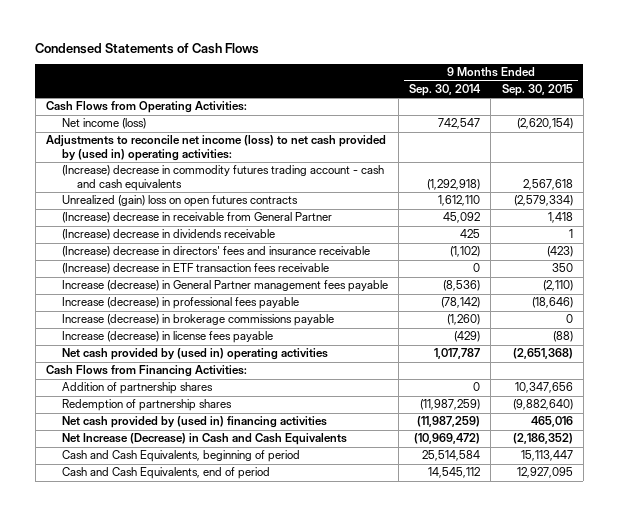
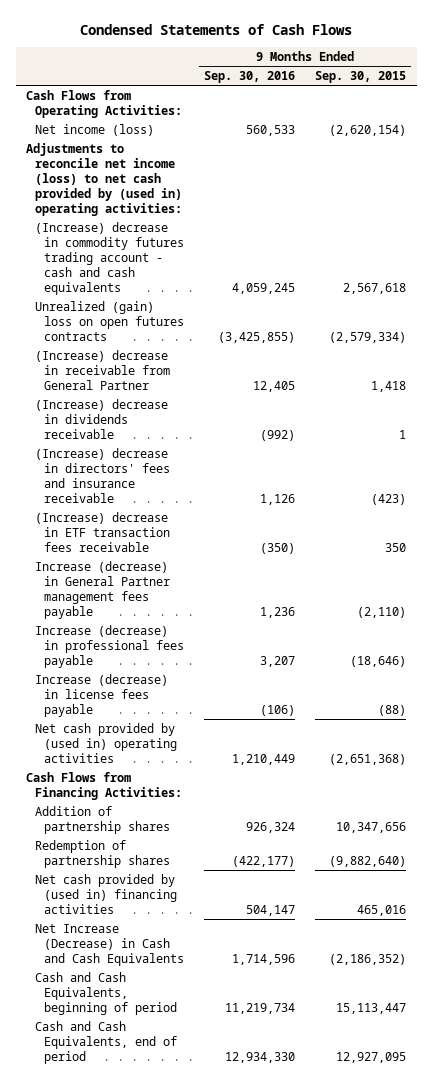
- | 9 Months Ended Sep. 30, 2014 | 9 Months Ended Sep. 30, 2015
+ | 9 Months Ended Sep. 30, 2016 | 9 Months Ended Sep. 30, 2015
- Increase (decrease) in brokerage commissions payable | (1,260) | 0

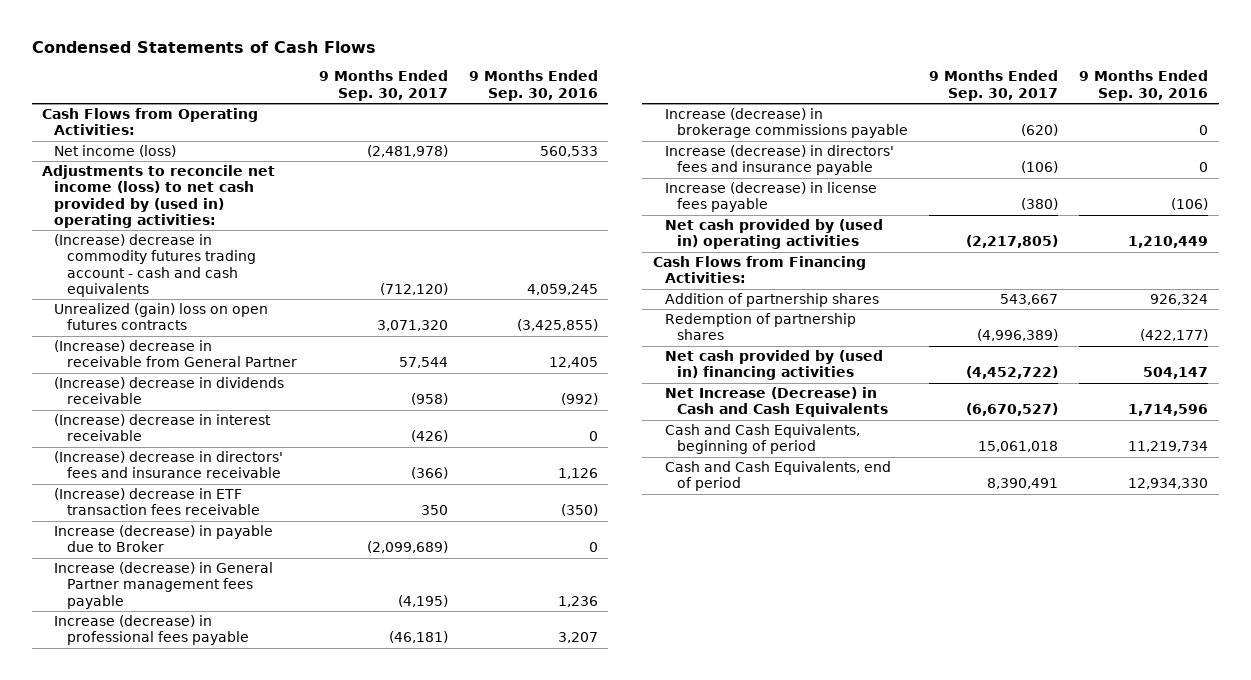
- | 9 Months Ended Sep. 30, 2016 | 9 Months Ended Sep. 30, 2015
+ | 9 Months Ended Sep. 30, 2017 | 9 Months Ended Sep. 30, 2016
+ (Increase) decrease in interest receivable | (426) | 0
+ Increase (decrease) in payable due to Broker | (2,099,689) | 0
+ Increase (decrease) in brokerage commissions payable | (620) | 0
+ Increase (decrease) in directors' fees and insurance payable | (106) | 0

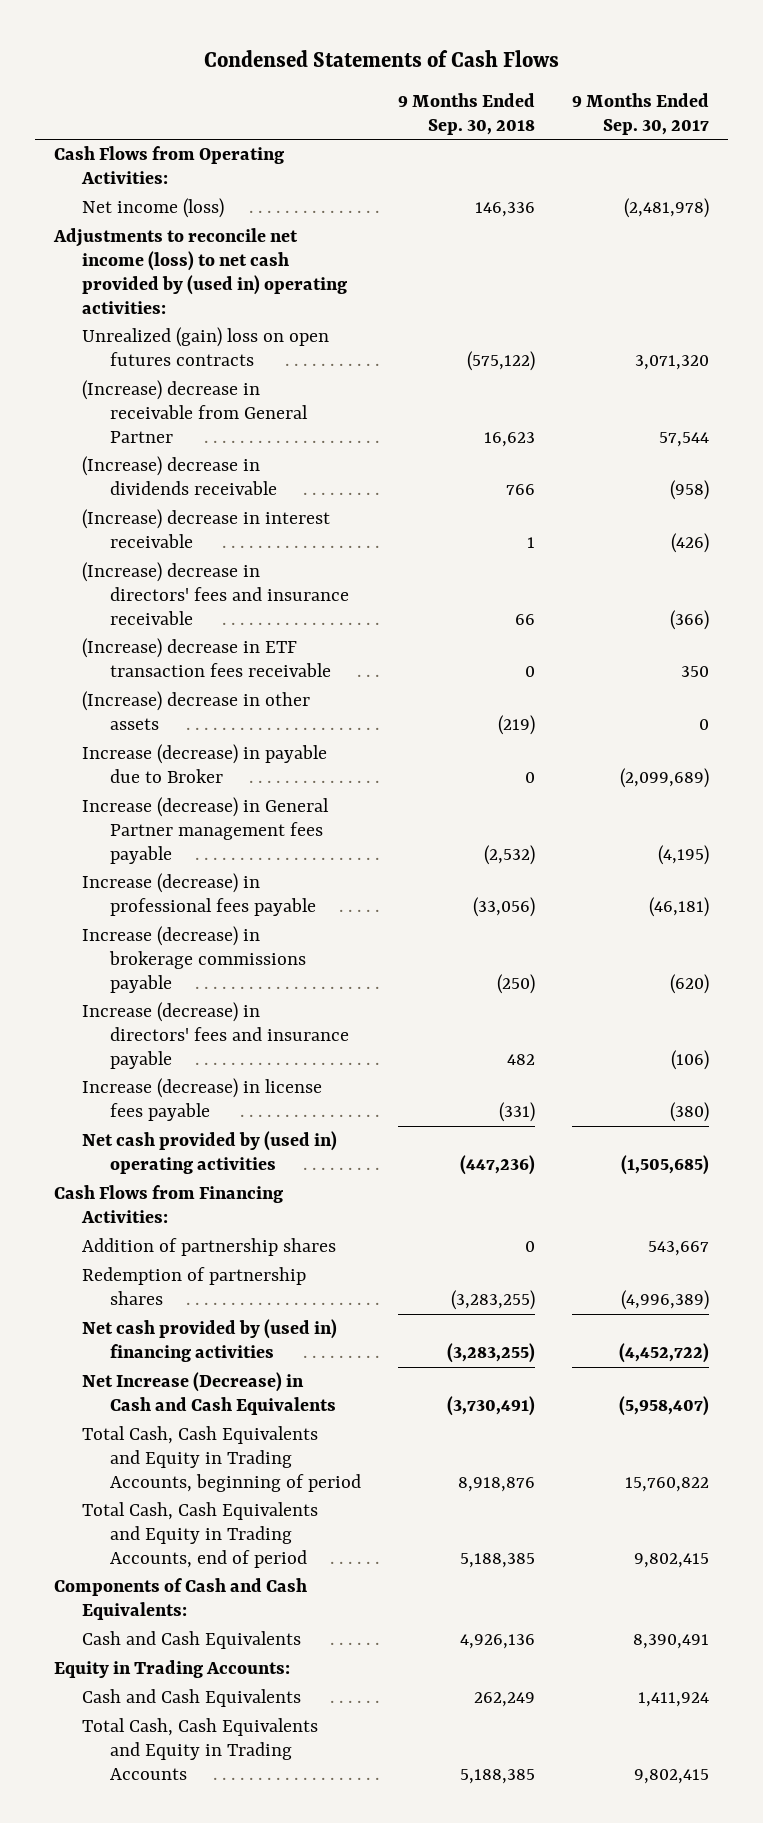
- | 9 Months Ended Sep. 30, 2017 | 9 Months Ended Sep. 30, 2016
+ | 9 Months Ended Sep. 30, 2018 | 9 Months Ended Sep. 30, 2017
- (Increase) decrease in commodity futures trading account - cash and cash equivalents | (712,120) | 4,059,245
+ (Increase) decrease in other assets | (219) | 0
- Net cash provided by (used in) operating activities | (2,217,805) | 1,210,449
+ Net cash provided by (used in) operating activities | (447,236) | (1,505,685)
- Net Increase (Decrease) in Cash and Cash Equivalents | (6,670,527) | 1,714,596
- Cash and Cash Equivalents, beginning of period | 15,061,018 | 11,219,734
- Cash and Cash Equivalents, end of period | 8,390,491 | 12,934,330
+ Net Increase (Decrease) in Cash and Cash Equivalents | (3,730,491) | (5,958,407)
+ Total Cash, Cash Equivalents and Equity in Trading Accounts, beginning of period | 8,918,876 | 15,760,822
+ Total Cash, Cash Equivalents and Equity in Trading Accounts, end of period | 5,188,385 | 9,802,415
+ Components of Cash and Cash Equivalents:
+ Cash and Cash Equivalents | 4,926,136 | 8,390,491
+ Equity in Trading Accounts:
+ Cash and Cash Equivalents | 262,249 | 1,411,924
+ Total Cash, Cash Equivalents and Equity in Trading Accounts | 5,188,385 | 9,802,415

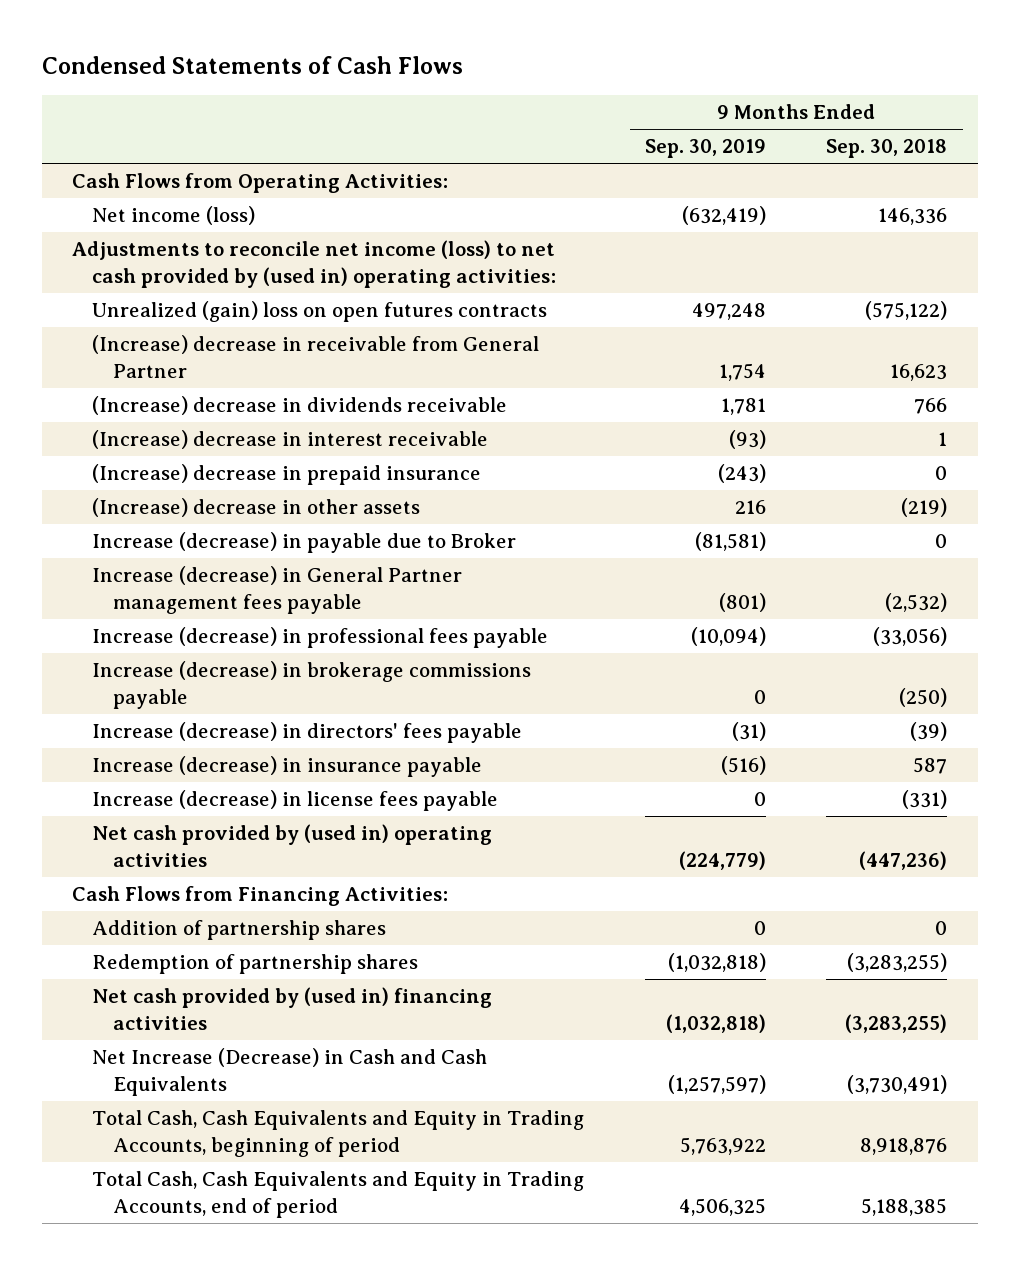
- | 9 Months Ended Sep. 30, 2018 | 9 Months Ended Sep. 30, 2017
+ | 9 Months Ended Sep. 30, 2019 | 9 Months Ended Sep. 30, 2018
- (Increase) decrease in directors' fees and insurance receivable | 66 | (366)
- (Increase) decrease in ETF transaction fees receivable | 0 | 350
+ (Increase) decrease in prepaid insurance | (243) | 0
- Increase (decrease) in directors' fees and insurance payable | 482 | (106)
+ Increase (decrease) in directors' fees payable | (31) | (39)
+ Increase (decrease) in insurance payable | (516) | 587
- Components of Cash and Cash Equivalents:
- Cash and Cash Equivalents | 4,926,136 | 8,390,491
- Equity in Trading Accounts:
- Cash and Cash Equivalents | 262,249 | 1,411,924
- Total Cash, Cash Equivalents and Equity in Trading Accounts | 5,188,385 | 9,802,415

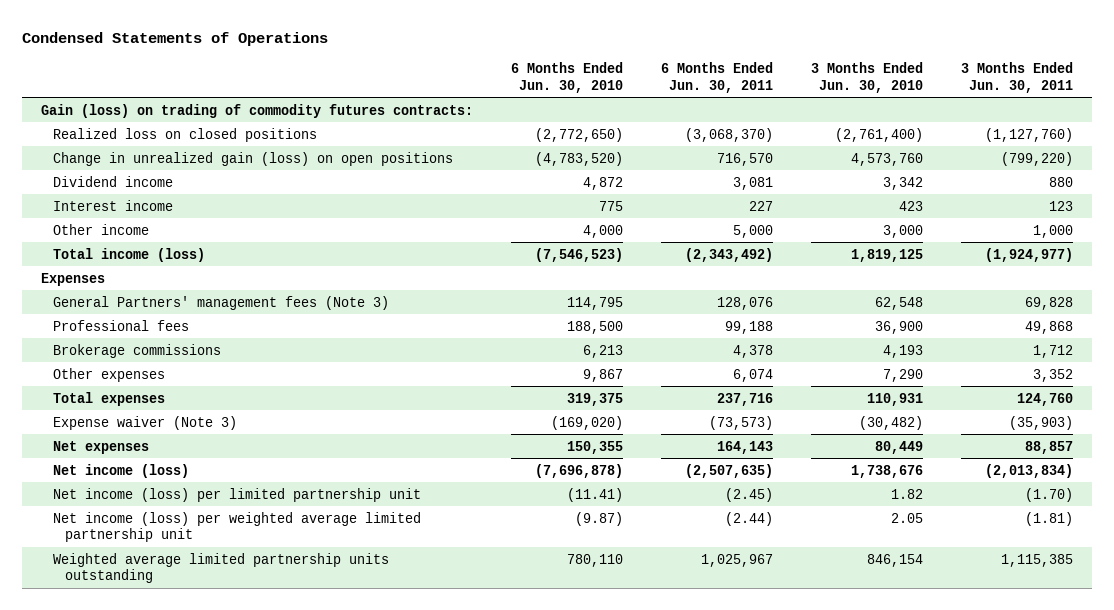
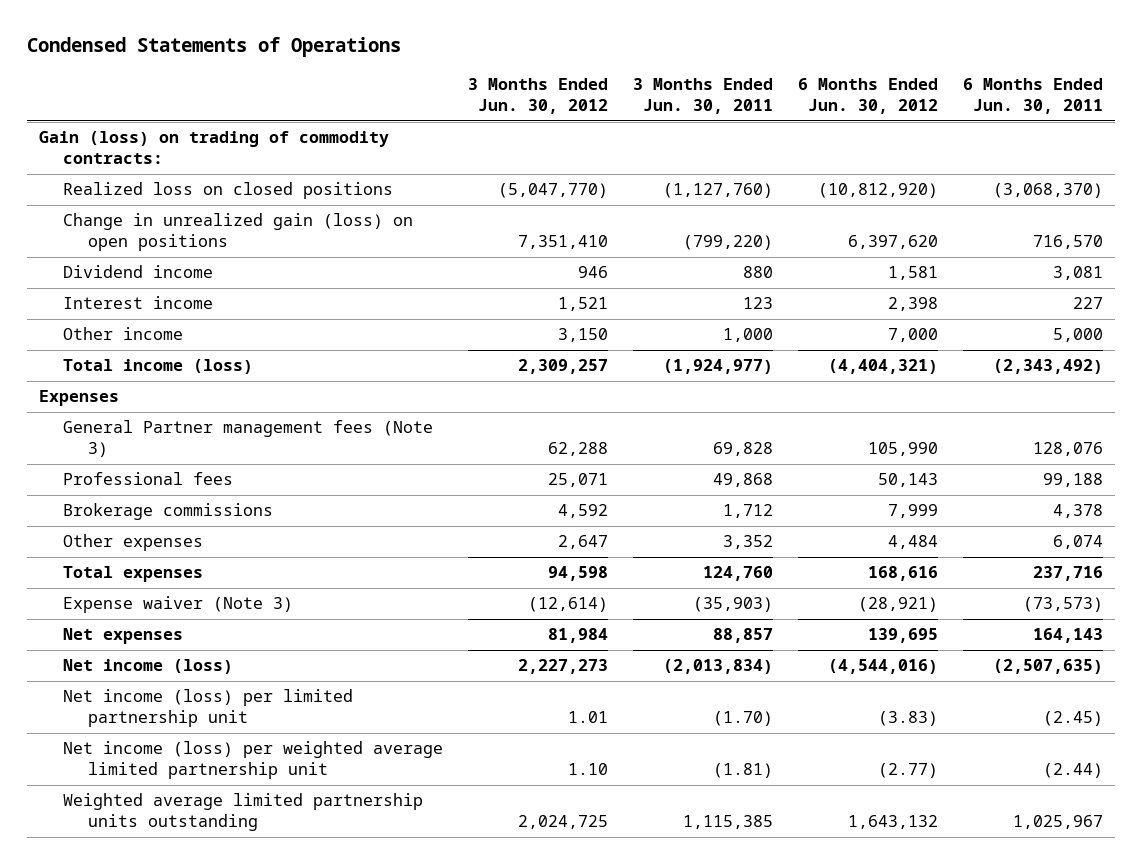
- | 6 Months Ended Jun. 30, 2010 | 6 Months Ended Jun. 30, 2011 | 3 Months Ended Jun. 30, 2010 | 3 Months Ended Jun. 30, 2011
+ | 3 Months Ended Jun. 30, 2012 | 3 Months Ended Jun. 30, 2011 | 6 Months Ended Jun. 30, 2012 | 6 Months Ended Jun. 30, 2011
- Gain (loss) on trading of commodity futures contracts:
+ Gain (loss) on trading of commodity contracts:
- General Partners' management fees (Note 3) | 114,795 | 128,076 | 62,548 | 69,828
+ General Partner management fees (Note 3) | 62,288 | 69,828 | 105,990 | 128,076

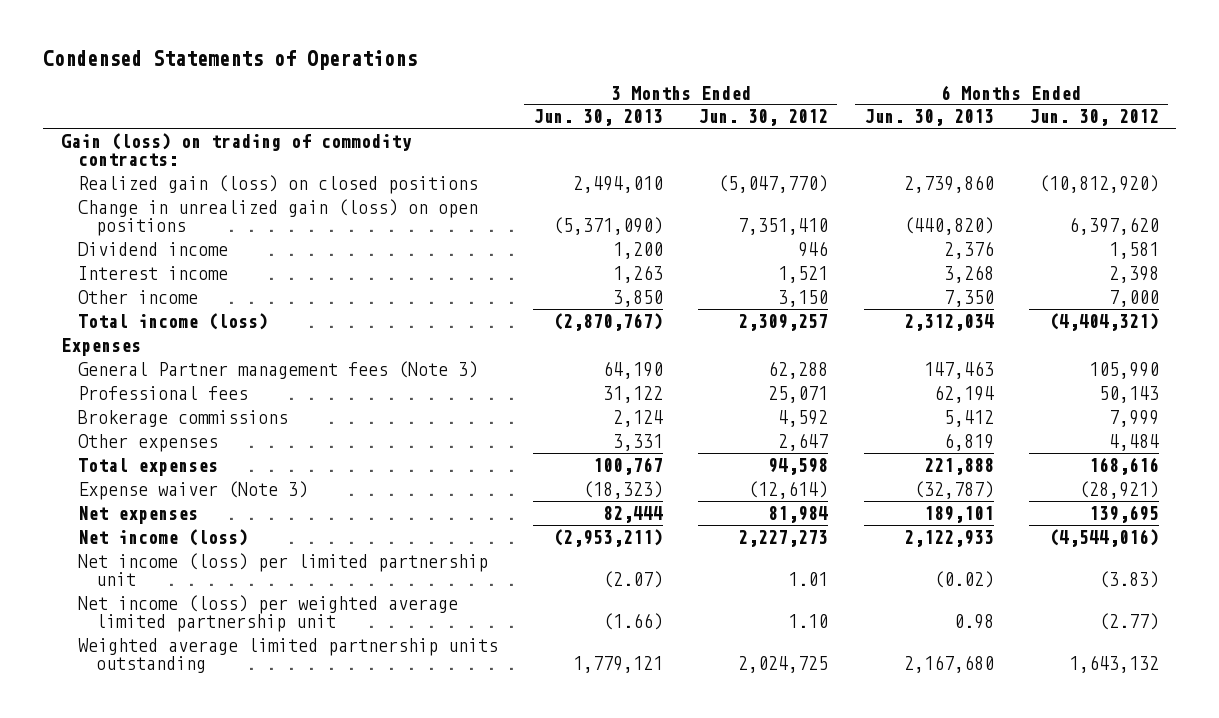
- | 3 Months Ended Jun. 30, 2012 | 3 Months Ended Jun. 30, 2011 | 6 Months Ended Jun. 30, 2012 | 6 Months Ended Jun. 30, 2011
+ | 3 Months Ended Jun. 30, 2013 | 3 Months Ended Jun. 30, 2012 | 6 Months Ended Jun. 30, 2013 | 6 Months Ended Jun. 30, 2012
- Realized loss on closed positions | (5,047,770) | (1,127,760) | (10,812,920) | (3,068,370)
+ Realized gain (loss) on closed positions | 2,494,010 | (5,047,770) | 2,739,860 | (10,812,920)

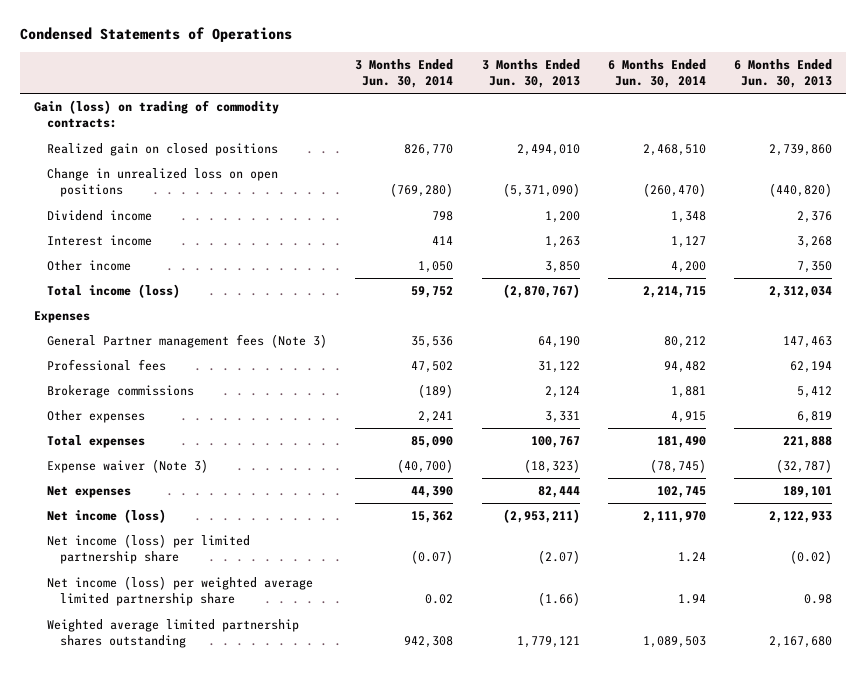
- | 3 Months Ended Jun. 30, 2013 | 3 Months Ended Jun. 30, 2012 | 6 Months Ended Jun. 30, 2013 | 6 Months Ended Jun. 30, 2012
+ | 3 Months Ended Jun. 30, 2014 | 3 Months Ended Jun. 30, 2013 | 6 Months Ended Jun. 30, 2014 | 6 Months Ended Jun. 30, 2013
- Realized gain (loss) on closed positions | 2,494,010 | (5,047,770) | 2,739,860 | (10,812,920)
- Change in unrealized gain (loss) on open positions | (5,371,090) | 7,351,410 | (440,820) | 6,397,620
+ Realized gain on closed positions | 826,770 | 2,494,010 | 2,468,510 | 2,739,860
+ Change in unrealized loss on open positions | (769,280) | (5,371,090) | (260,470) | (440,820)
- Net income (loss) per limited partnership unit | (2.07) | 1.01 | (0.02) | (3.83)
- Net income (loss) per weighted average limited partnership unit | (1.66) | 1.10 | 0.98 | (2.77)
- Weighted average limited partnership units outstanding | 1,779,121 | 2,024,725 | 2,167,680 | 1,643,132
+ Net income (loss) per limited partnership share | (0.07) | (2.07) | 1.24 | (0.02)
+ Net income (loss) per weighted average limited partnership share | 0.02 | (1.66) | 1.94 | 0.98
+ Weighted average limited partnership shares outstanding | 942,308 | 1,779,121 | 1,089,503 | 2,167,680

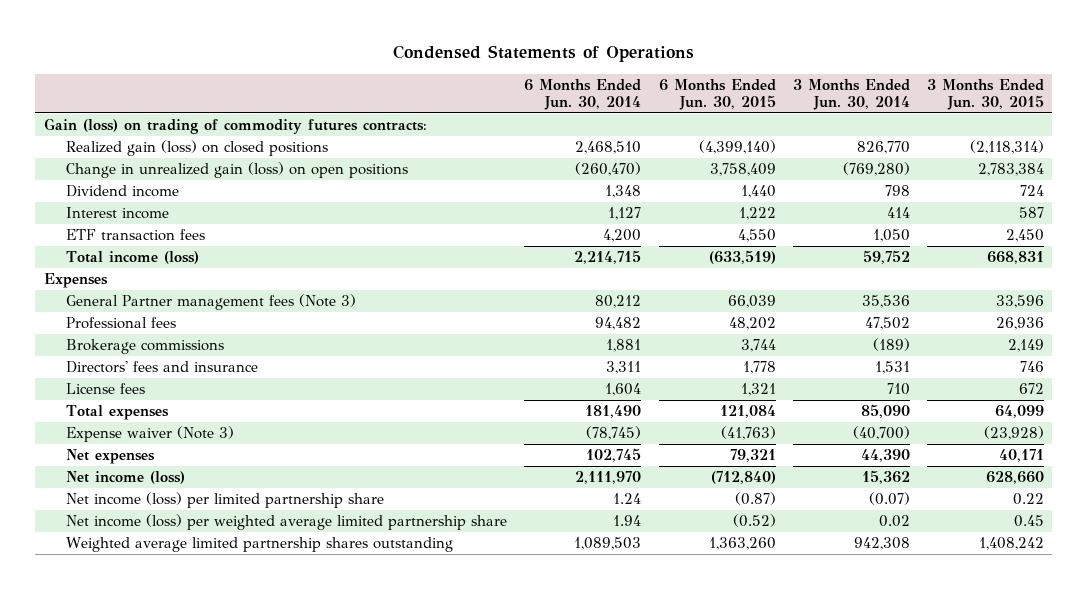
- | 3 Months Ended Jun. 30, 2014 | 3 Months Ended Jun. 30, 2013 | 6 Months Ended Jun. 30, 2014 | 6 Months Ended Jun. 30, 2013
+ | 6 Months Ended Jun. 30, 2014 | 6 Months Ended Jun. 30, 2015 | 3 Months Ended Jun. 30, 2014 | 3 Months Ended Jun. 30, 2015
- Gain (loss) on trading of commodity contracts:
- Realized gain on closed positions | 826,770 | 2,494,010 | 2,468,510 | 2,739,860
- Change in unrealized loss on open positions | (769,280) | (5,371,090) | (260,470) | (440,820)
+ Gain (loss) on trading of commodity futures contracts:
+ Realized gain (loss) on closed positions | 2,468,510 | (4,399,140) | 826,770 | (2,118,314)
+ Change in unrealized gain (loss) on open positions | (260,470) | 3,758,409 | (769,280) | 2,783,384
- Other income | 1,050 | 3,850 | 4,200 | 7,350
+ ETF transaction fees | 4,200 | 4,550 | 1,050 | 2,450
- Other expenses | 2,241 | 3,331 | 4,915 | 6,819
+ Directors' fees and insurance | 3,311 | 1,778 | 1,531 | 746
+ License fees | 1,604 | 1,321 | 710 | 672

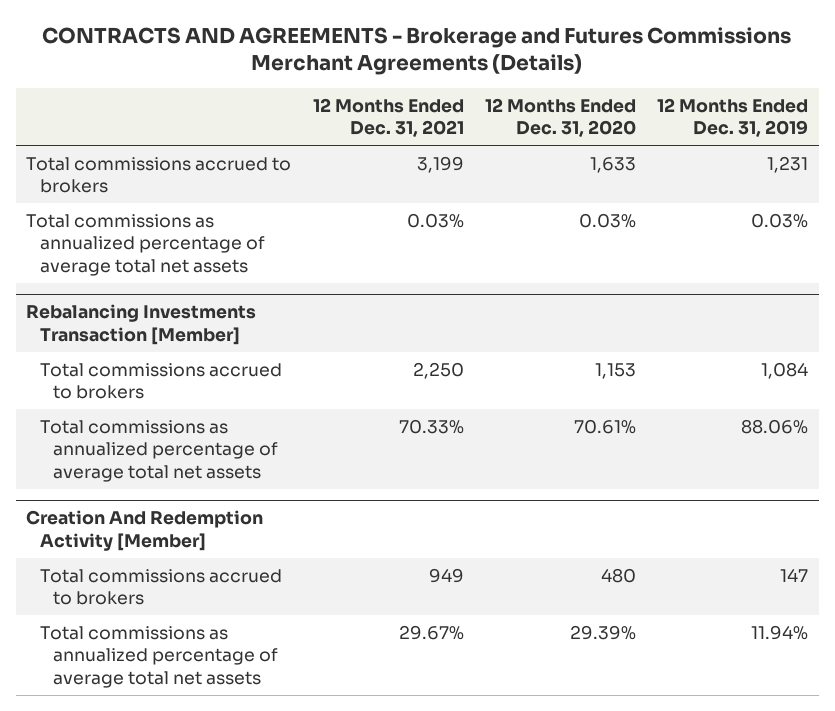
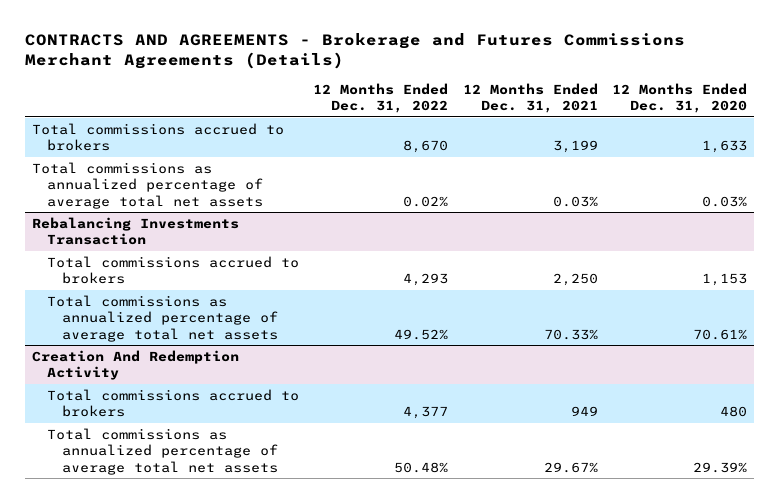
- | 12 Months Ended Dec. 31, 2021 | 12 Months Ended Dec. 31, 2020 | 12 Months Ended Dec. 31, 2019
+ | 12 Months Ended Dec. 31, 2022 | 12 Months Ended Dec. 31, 2021 | 12 Months Ended Dec. 31, 2020
- Rebalancing Investments Transaction [Member]
+ Rebalancing Investments Transaction
- Creation And Redemption Activity [Member]
+ Creation And Redemption Activity

